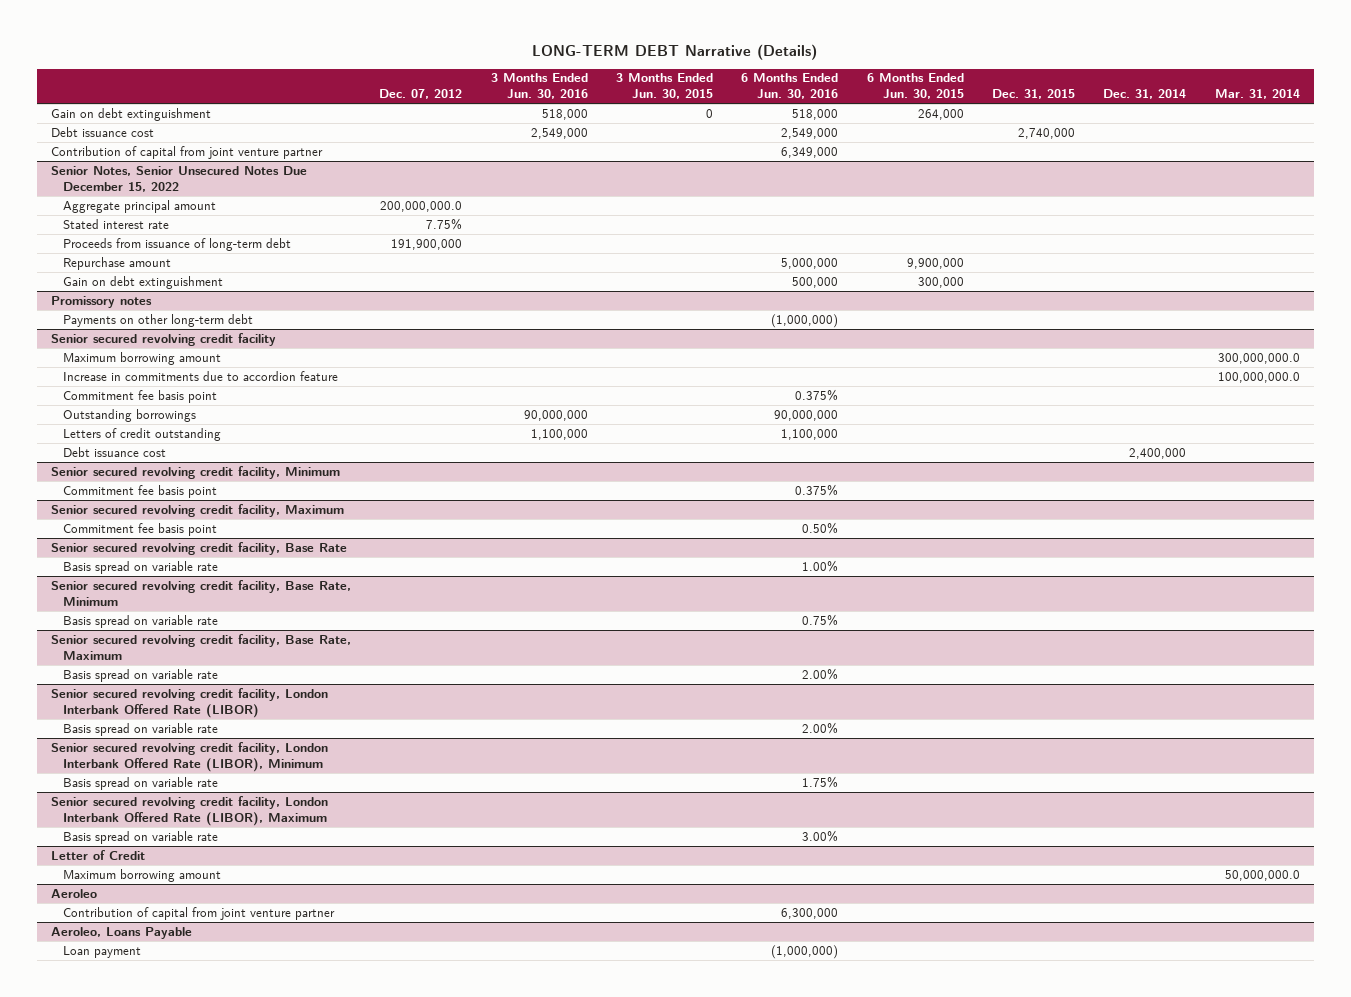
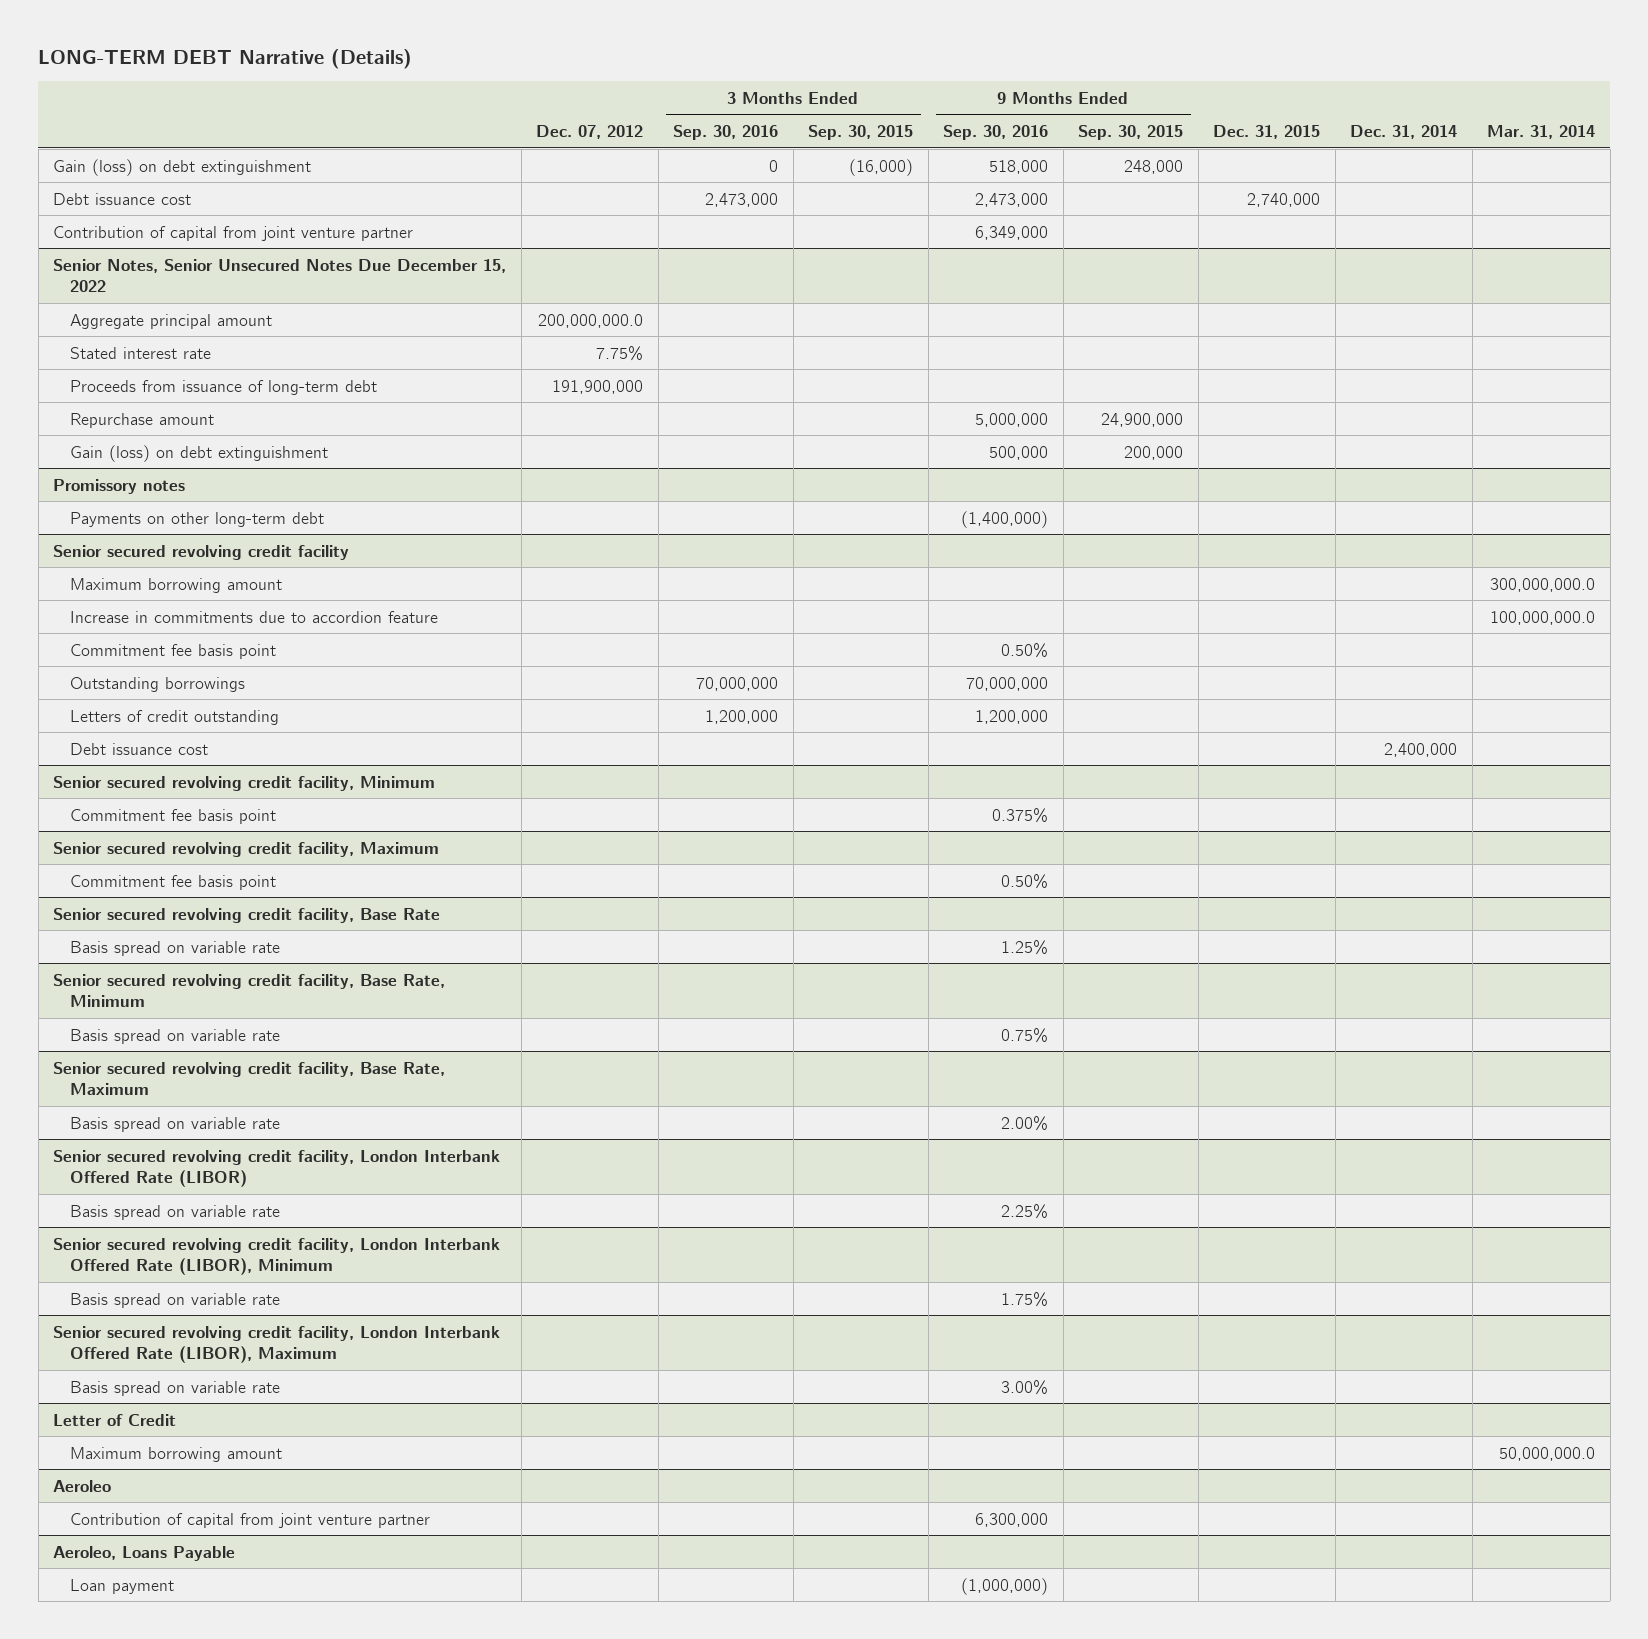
- | Dec. 07, 2012 | 3 Months Ended Jun. 30, 2016 | 3 Months Ended Jun. 30, 2015 | 6 Months Ended Jun. 30, 2016 | 6 Months Ended Jun. 30, 2015 | Dec. 31, 2015 | Dec. 31, 2014 | Mar. 31, 2014
+ | Dec. 07, 2012 | 3 Months Ended Sep. 30, 2016 | 3 Months Ended Sep. 30, 2015 | 9 Months Ended Sep. 30, 2016 | 9 Months Ended Sep. 30, 2015 | Dec. 31, 2015 | Dec. 31, 2014 | Mar. 31, 2014
- Gain on debt extinguishment | | 518,000 | 0 | 518,000 | 264,000 | | |
+ Gain (loss) on debt extinguishment | | 0 | (16,000) | 518,000 | 248,000 | | |
@ Senior Notes, Senior Unsecured Notes Due December 15, 2022
- Gain on debt extinguishment | | | | 500,000 | 300,000 | | |
+ Gain (loss) on debt extinguishment | | | | 500,000 | 200,000 | | |

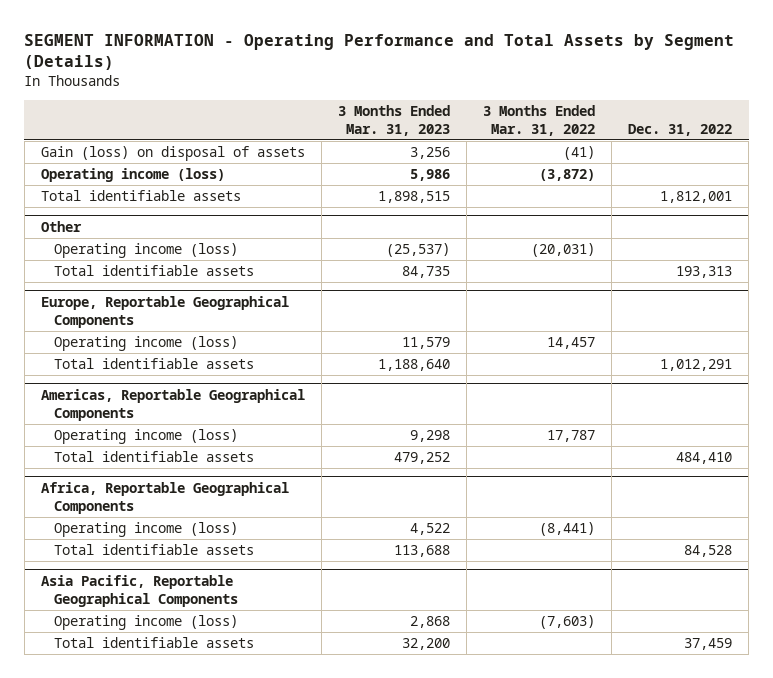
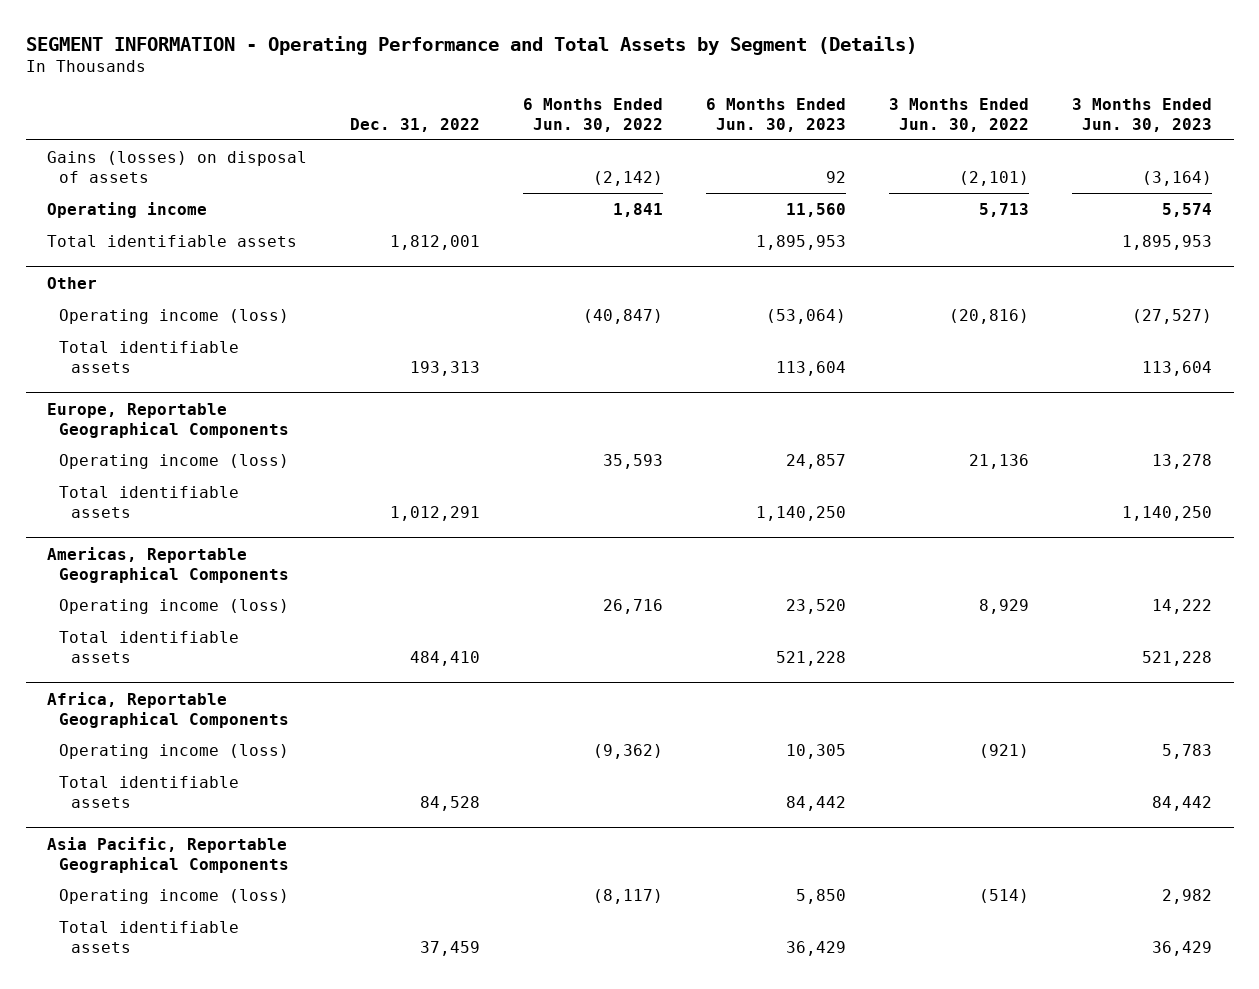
- | 3 Months Ended Mar. 31, 2023 | 3 Months Ended Mar. 31, 2022 | Dec. 31, 2022
+ | Dec. 31, 2022 | 6 Months Ended Jun. 30, 2022 | 6 Months Ended Jun. 30, 2023 | 3 Months Ended Jun. 30, 2022 | 3 Months Ended Jun. 30, 2023
- Gain (loss) on disposal of assets | 3,256 | (41) |
- Operating income (loss) | 5,986 | (3,872) |
+ Gains (losses) on disposal of assets | | (2,142) | 92 | (2,101) | (3,164)
+ Operating income | | 1,841 | 11,560 | 5,713 | 5,574

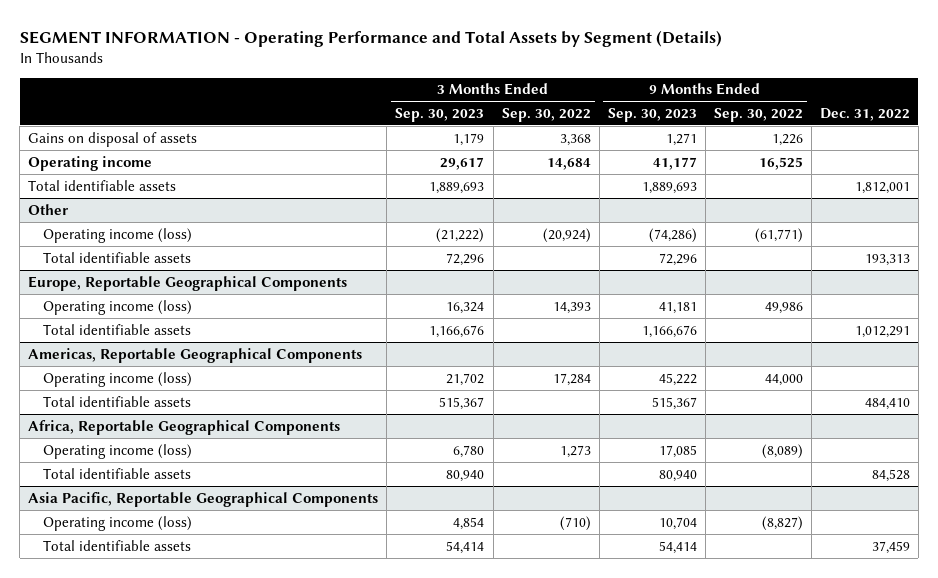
- | Dec. 31, 2022 | 6 Months Ended Jun. 30, 2022 | 6 Months Ended Jun. 30, 2023 | 3 Months Ended Jun. 30, 2022 | 3 Months Ended Jun. 30, 2023
+ | 3 Months Ended Sep. 30, 2023 | 3 Months Ended Sep. 30, 2022 | 9 Months Ended Sep. 30, 2023 | 9 Months Ended Sep. 30, 2022 | Dec. 31, 2022
- Gains (losses) on disposal of assets | | (2,142) | 92 | (2,101) | (3,164)
+ Gains on disposal of assets | 1,179 | 3,368 | 1,271 | 1,226 |

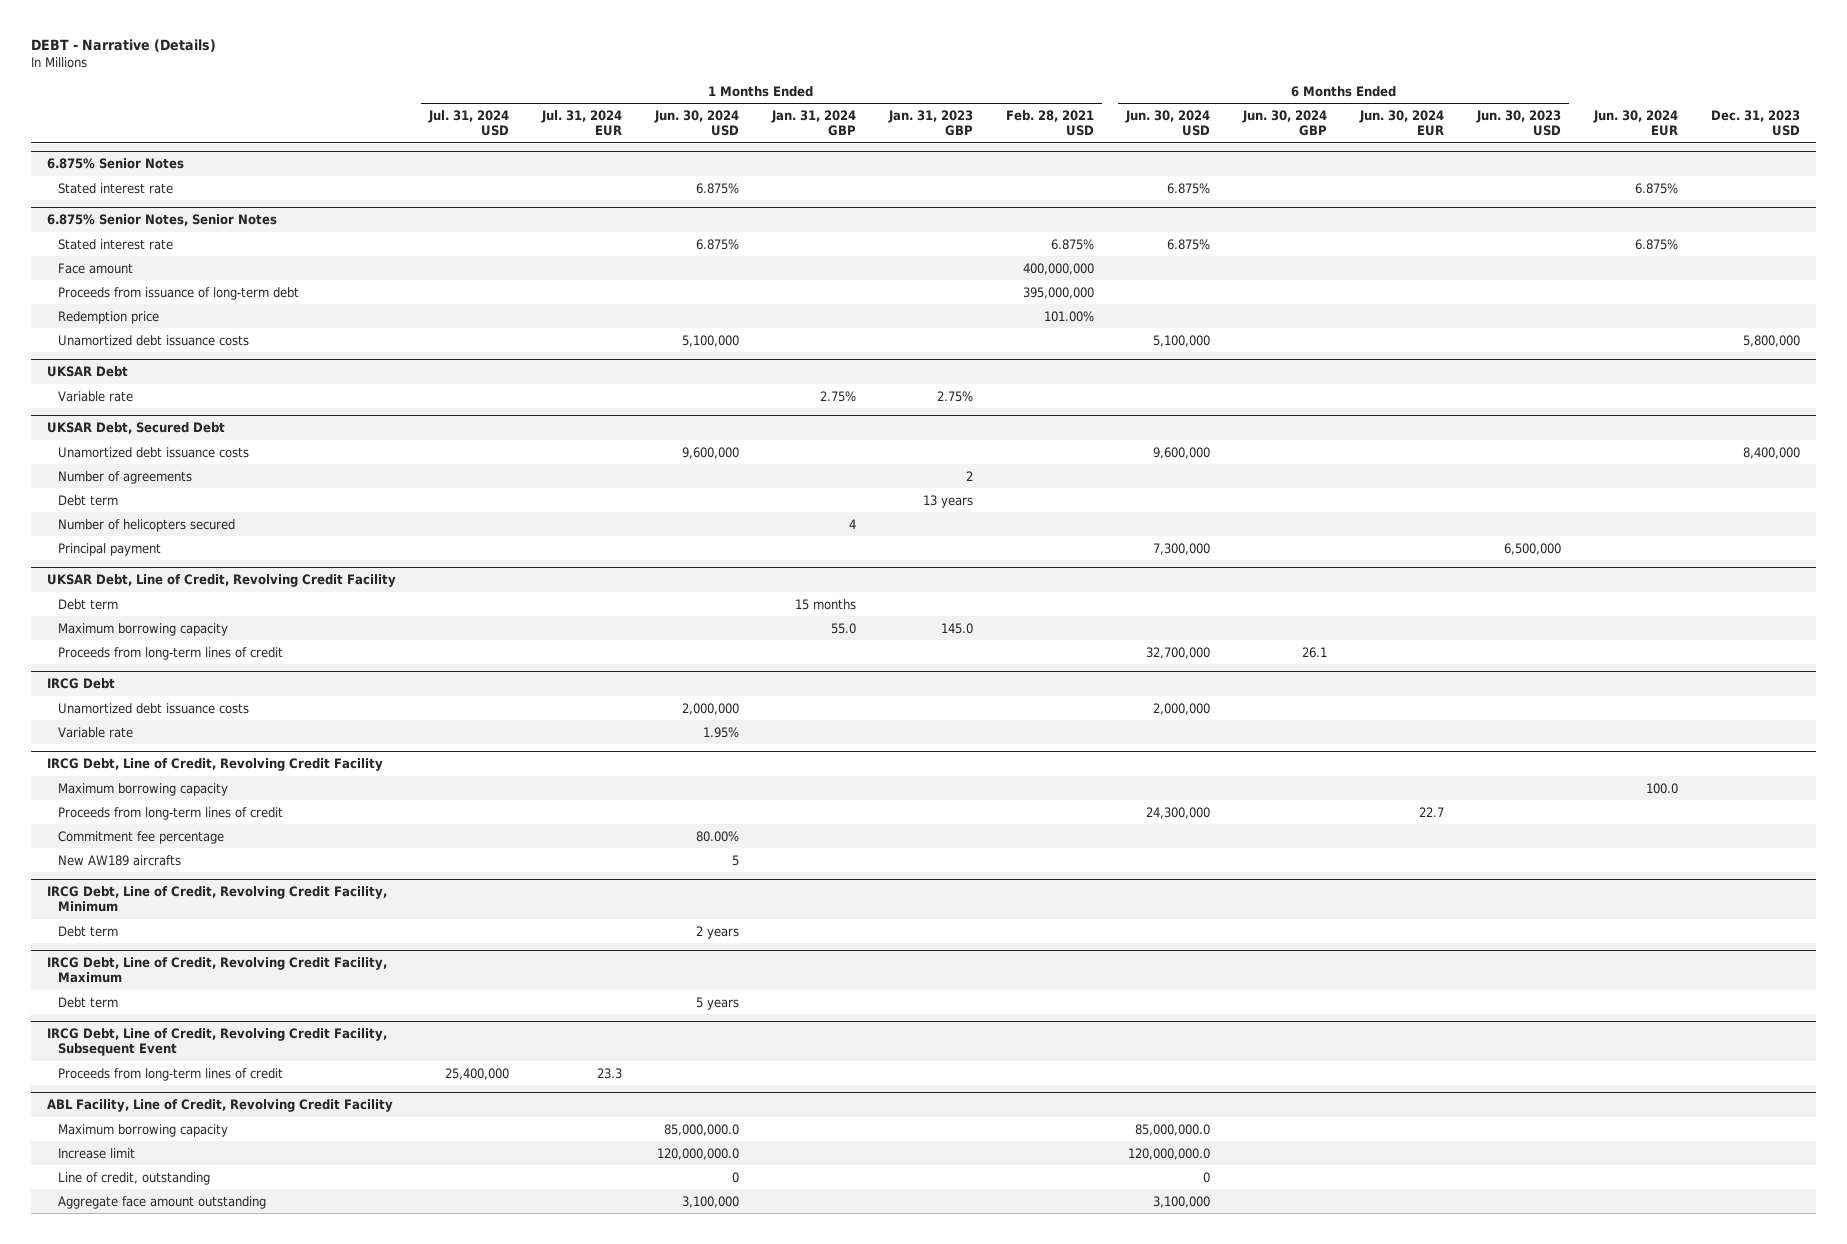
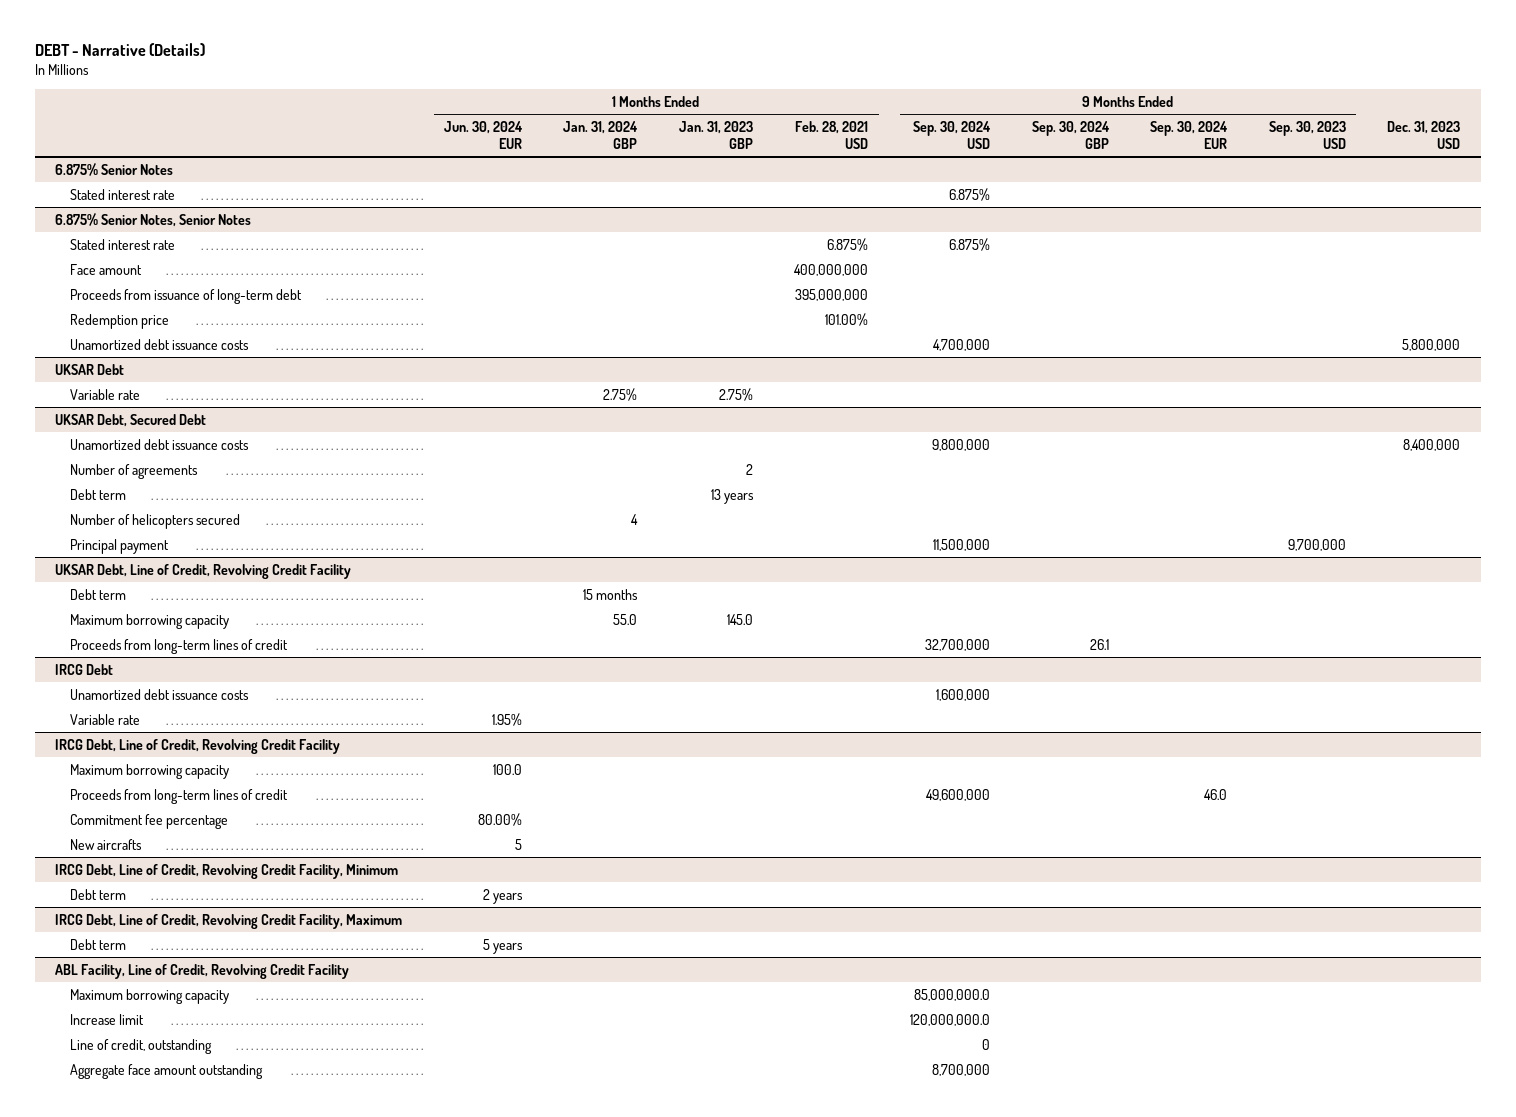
- | 1 Months Ended Jul. 31, 2024 USD | 1 Months Ended Jul. 31, 2024 EUR | 1 Months Ended Jun. 30, 2024 USD | 1 Months Ended Jan. 31, 2024 GBP | 1 Months Ended Jan. 31, 2023 GBP | 1 Months Ended Feb. 28, 2021 USD | 6 Months Ended Jun. 30, 2024 USD | 6 Months Ended Jun. 30, 2024 GBP | 6 Months Ended Jun. 30, 2024 EUR | 6 Months Ended Jun. 30, 2023 USD | Jun. 30, 2024 EUR | Dec. 31, 2023 USD
+ | 1 Months Ended Jun. 30, 2024 EUR | 1 Months Ended Jan. 31, 2024 GBP | 1 Months Ended Jan. 31, 2023 GBP | 1 Months Ended Feb. 28, 2021 USD | 9 Months Ended Sep. 30, 2024 USD | 9 Months Ended Sep. 30, 2024 GBP | 9 Months Ended Sep. 30, 2024 EUR | 9 Months Ended Sep. 30, 2023 USD | Dec. 31, 2023 USD
@ IRCG Debt, Line of Credit, Revolving Credit Facility
- New AW189 aircrafts | | | 5 | | | | | | | | |
+ New aircrafts | 5 | | | | | | | |
- IRCG Debt, Line of Credit, Revolving Credit Facility, Subsequent Event
- Proceeds from long-term lines of credit | 25,400,000 | 23.3 | | | | | | | | | |

